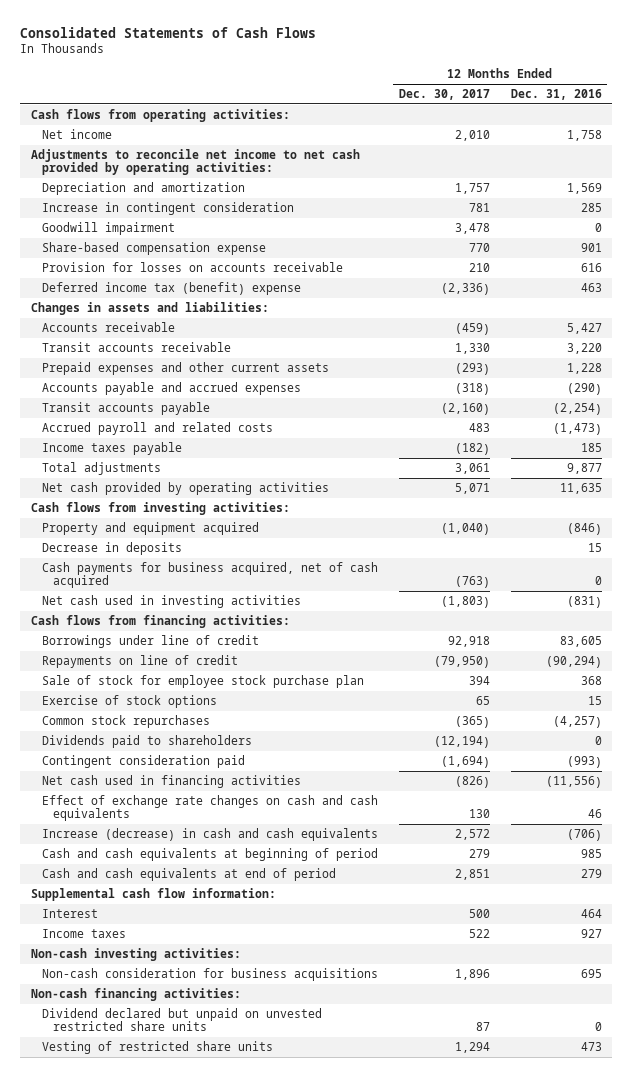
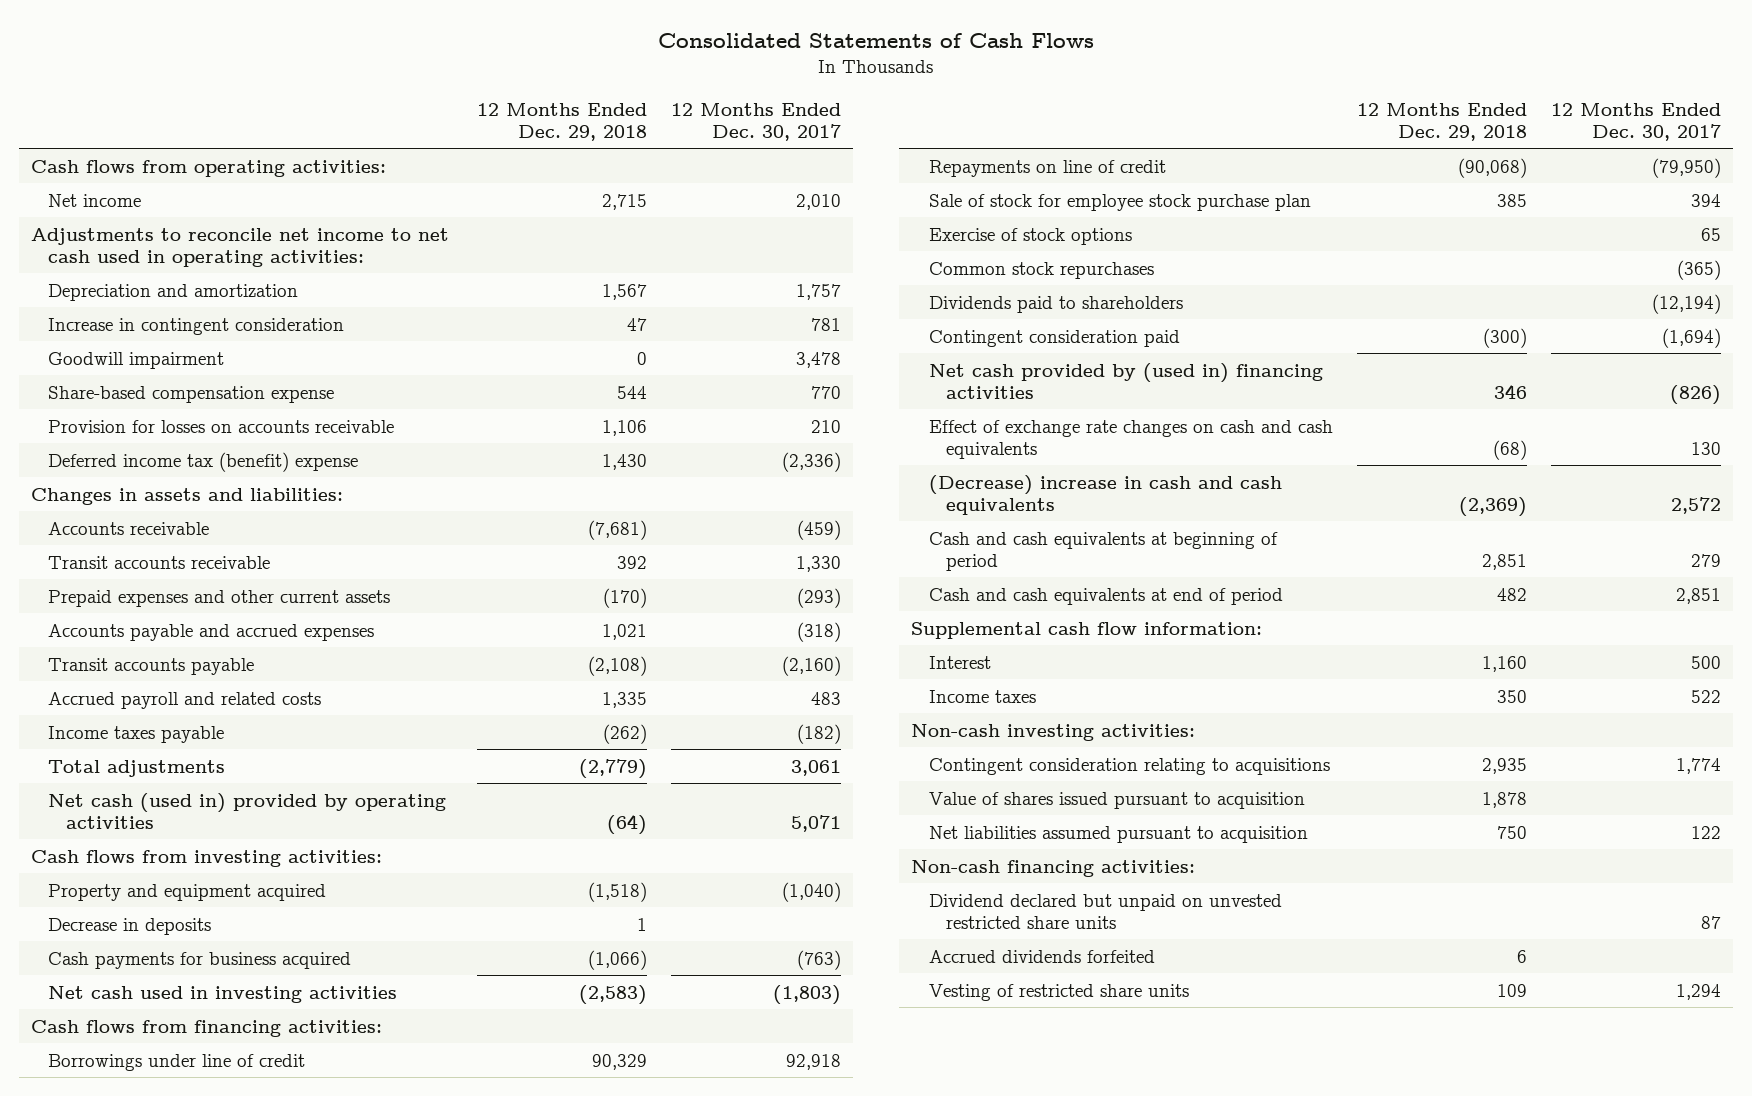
- | 12 Months Ended Dec. 30, 2017 | 12 Months Ended Dec. 31, 2016
+ | 12 Months Ended Dec. 29, 2018 | 12 Months Ended Dec. 30, 2017
- Adjustments to reconcile net income to net cash provided by operating activities:
+ Adjustments to reconcile net income to net cash used in operating activities:
- Net cash provided by operating activities | 5,071 | 11,635
+ Net cash (used in) provided by operating activities | (64) | 5,071
- Cash payments for business acquired, net of cash acquired | (763) | 0
+ Cash payments for business acquired | (1,066) | (763)
- Net cash used in financing activities | (826) | (11,556)
+ Net cash provided by (used in) financing activities | 346 | (826)
- Increase (decrease) in cash and cash equivalents | 2,572 | (706)
+ (Decrease) increase in cash and cash equivalents | (2,369) | 2,572
- Non-cash consideration for business acquisitions | 1,896 | 695
+ Contingent consideration relating to acquisitions | 2,935 | 1,774
+ Value of shares issued pursuant to acquisition | 1,878 |
+ Net liabilities assumed pursuant to acquisition | 750 | 122
+ Accrued dividends forfeited | 6 |

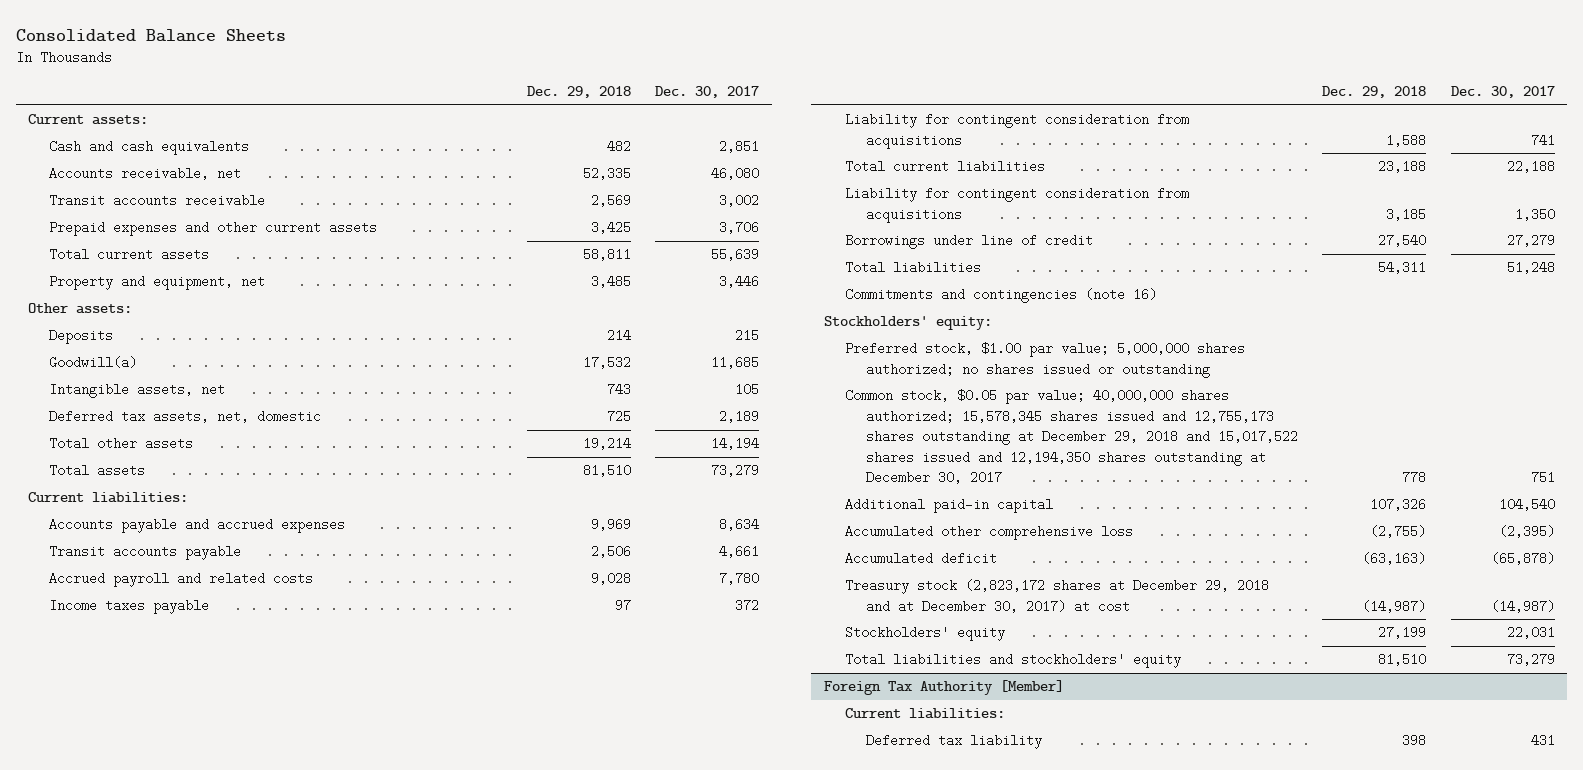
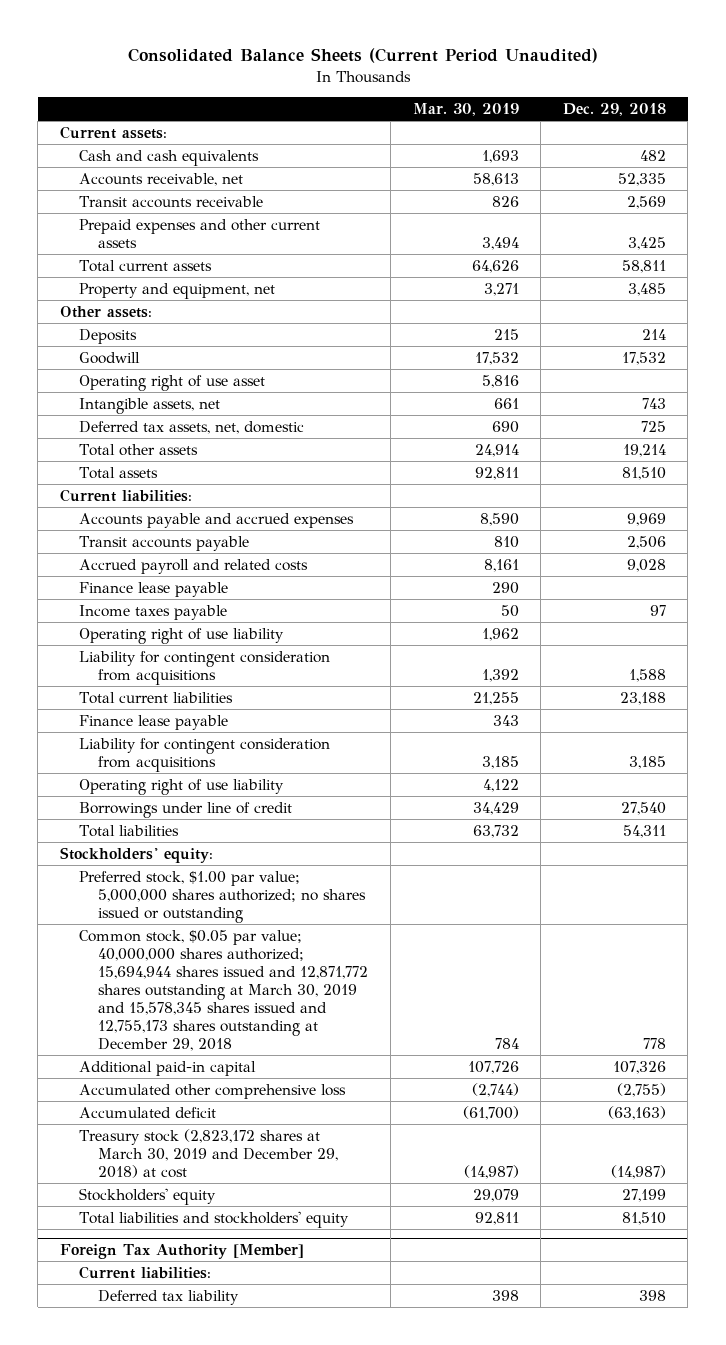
- Consolidated Balance Sheets
+ Consolidated Balance Sheets (Current Period Unaudited)
- | Dec. 29, 2018 | Dec. 30, 2017
+ | Mar. 30, 2019 | Dec. 29, 2018
- Goodwill(a) | 17,532 | 11,685
+ Goodwill | 17,532 | 17,532
+ Operating right of use asset | 5,816 |
+ Finance lease payable | 290 |
+ Operating right of use liability | 1,962 |
+ Finance lease payable | 343 |
+ Operating right of use liability | 4,122 |
- Commitments and contingencies (note 16)
- Common stock, $0.05 par value; 40,000,000 shares authorized; 15,578,345 shares issued and 12,755,173 shares outstanding at December 29, 2018 and 15,017,522 shares issued and 12,194,350 shares outstanding at December 30, 2017 | 778 | 751
+ Common stock, $0.05 par value; 40,000,000 shares authorized; 15,694,944 shares issued and 12,871,772 shares outstanding at March 30, 2019 and 15,578,345 shares issued and 12,755,173 shares outstanding at December 29, 2018 | 784 | 778
- Treasury stock (2,823,172 shares at December 29, 2018 and at December 30, 2017) at cost | (14,987) | (14,987)
+ Treasury stock (2,823,172 shares at March 30, 2019 and December 29, 2018) at cost | (14,987) | (14,987)

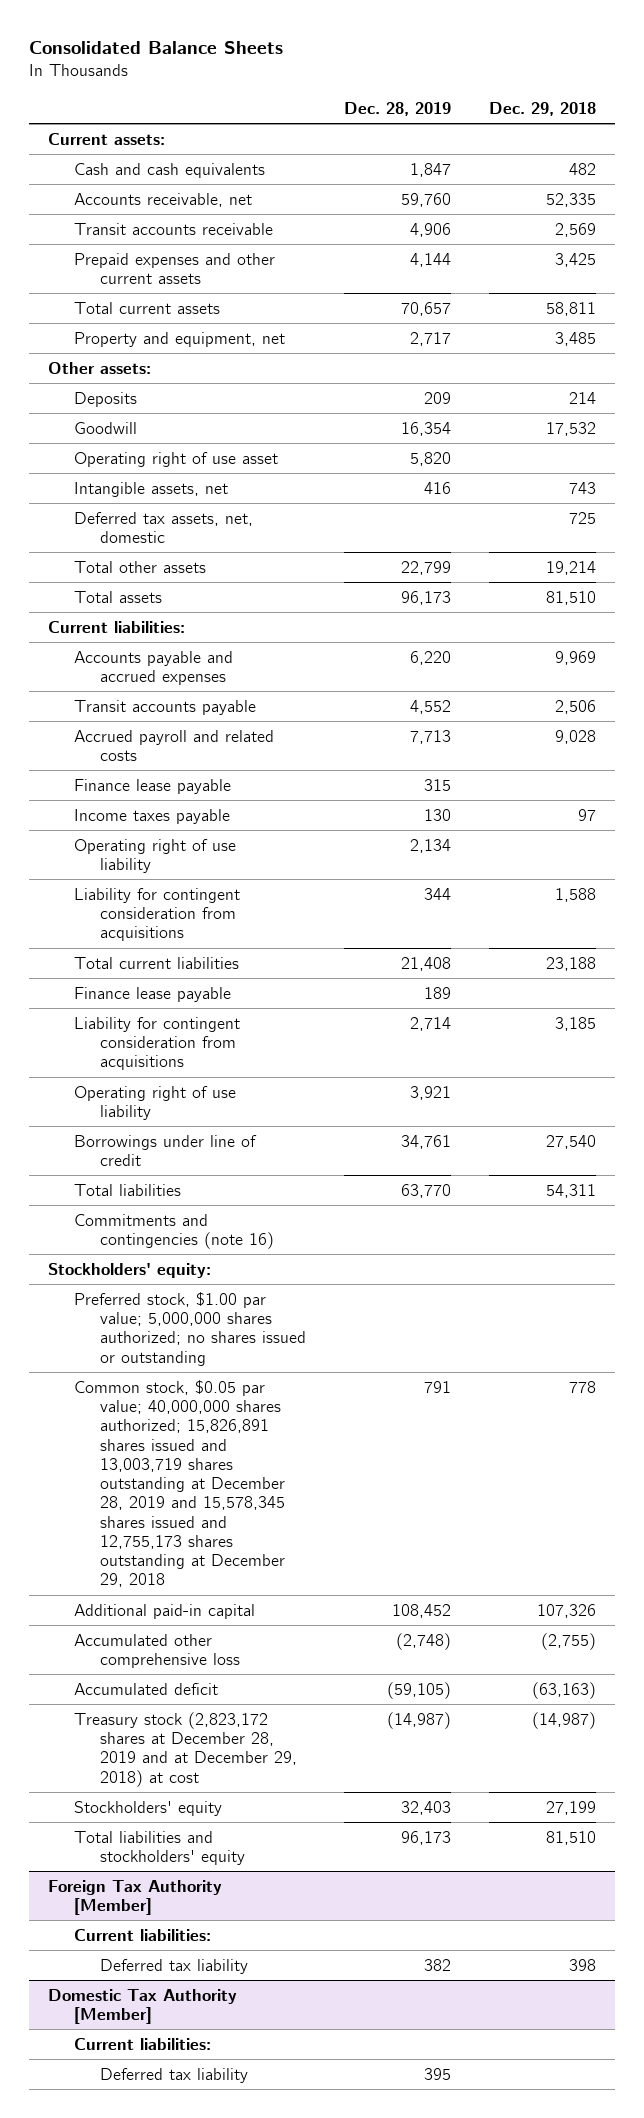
- Consolidated Balance Sheets (Current Period Unaudited)
+ Consolidated Balance Sheets
- | Mar. 30, 2019 | Dec. 29, 2018
+ | Dec. 28, 2019 | Dec. 29, 2018
+ Commitments and contingencies (note 16)
- Common stock, $0.05 par value; 40,000,000 shares authorized; 15,694,944 shares issued and 12,871,772 shares outstanding at March 30, 2019 and 15,578,345 shares issued and 12,755,173 shares outstanding at December 29, 2018 | 784 | 778
+ Common stock, $0.05 par value; 40,000,000 shares authorized; 15,826,891 shares issued and 13,003,719 shares outstanding at December 28, 2019 and 15,578,345 shares issued and 12,755,173 shares outstanding at December 29, 2018 | 791 | 778
- Treasury stock (2,823,172 shares at March 30, 2019 and December 29, 2018) at cost | (14,987) | (14,987)
+ Treasury stock (2,823,172 shares at December 28, 2019 and at December 29, 2018) at cost | (14,987) | (14,987)
+ Domestic Tax Authority [Member]
+ Current liabilities:
+ Deferred tax liability | 395 |

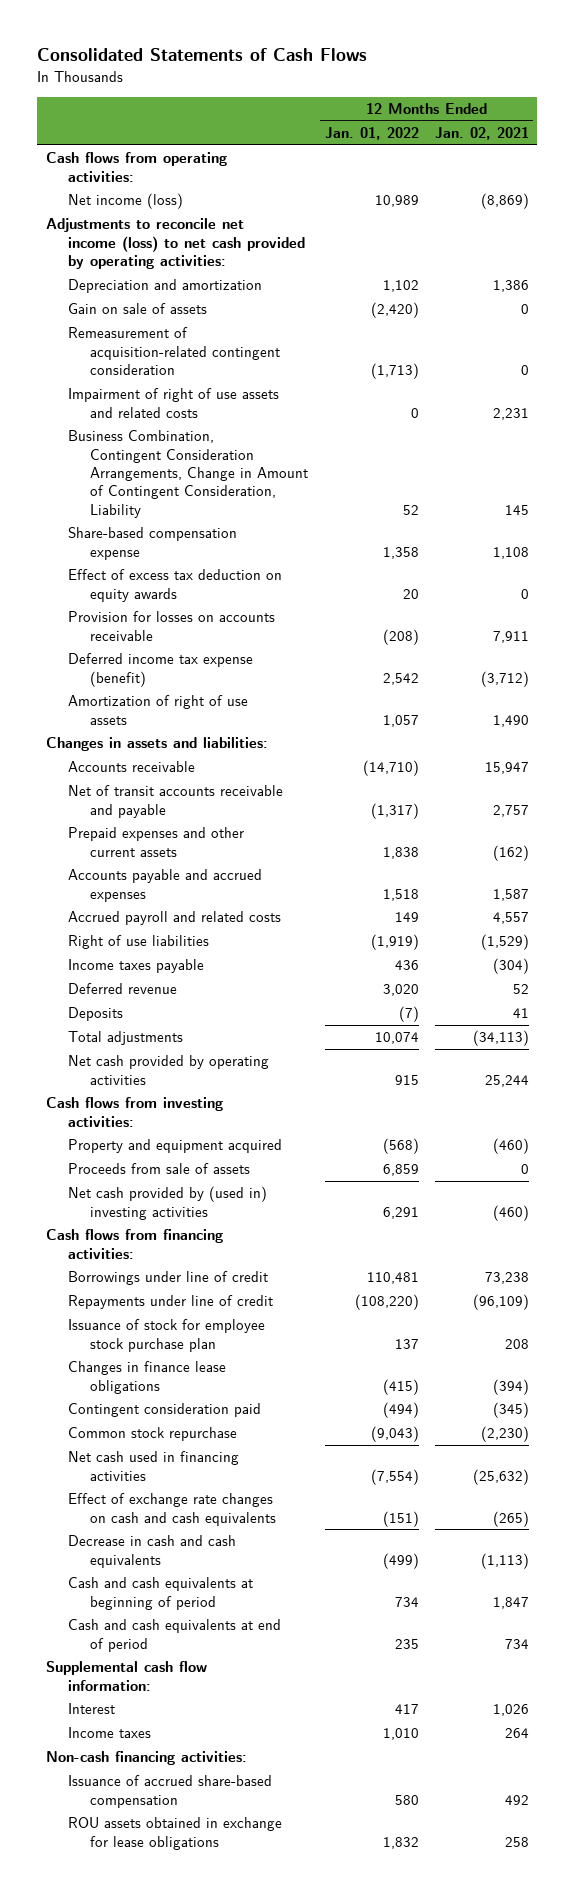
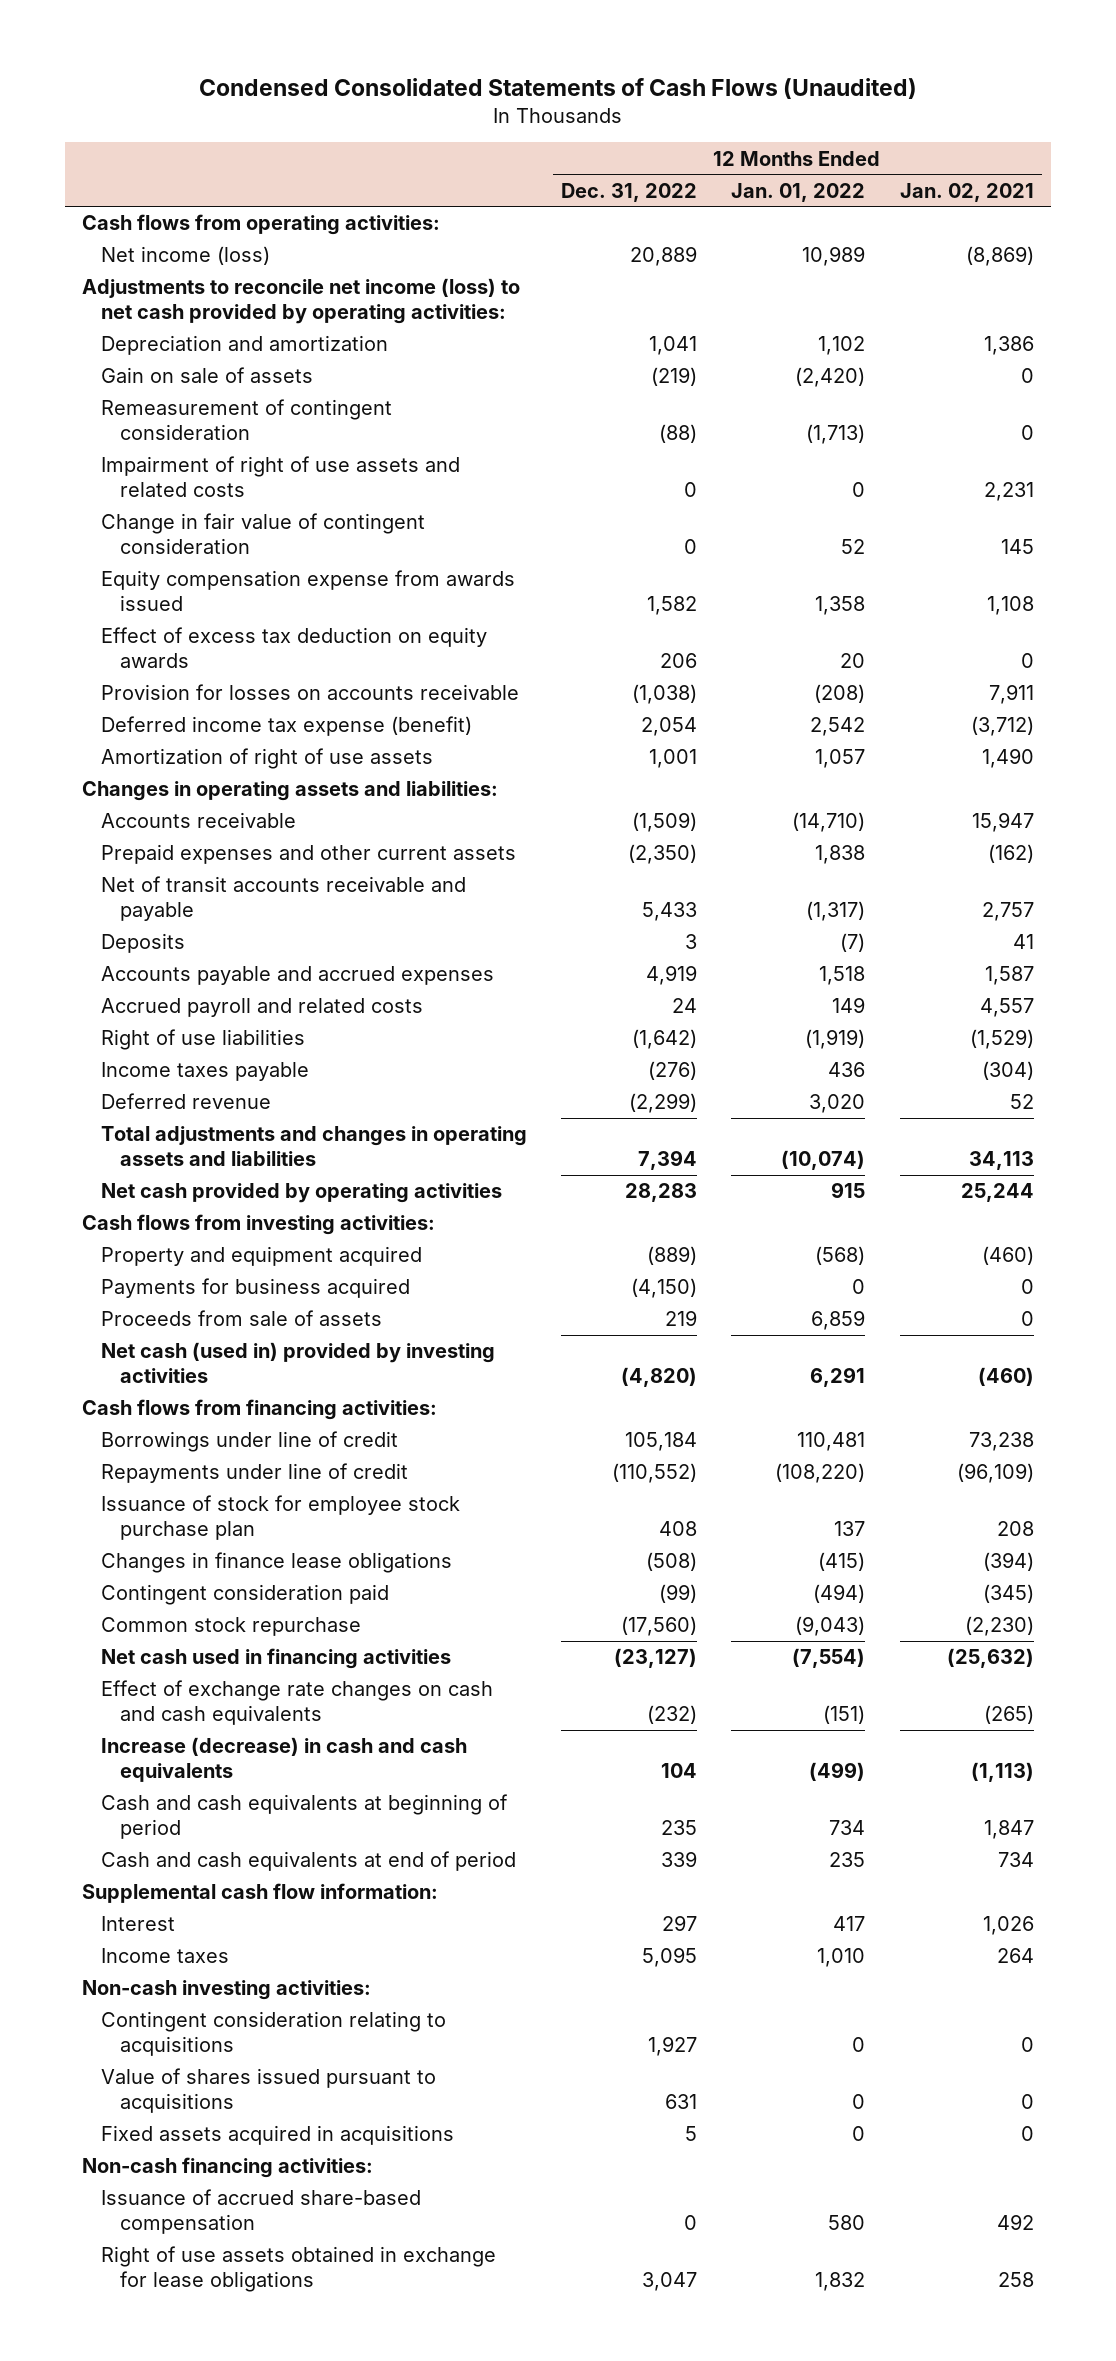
- Consolidated Statements of Cash Flows
+ Condensed Consolidated Statements of Cash Flows (Unaudited)
- | 12 Months Ended Jan. 01, 2022 | 12 Months Ended Jan. 02, 2021
+ | 12 Months Ended Dec. 31, 2022 | 12 Months Ended Jan. 01, 2022 | 12 Months Ended Jan. 02, 2021
- Remeasurement of acquisition-related contingent consideration | (1,713) | 0
+ Remeasurement of contingent consideration | (88) | (1,713) | 0
- Business Combination, Contingent Consideration Arrangements, Change in Amount of Contingent Consideration, Liability | 52 | 145
- Share-based compensation expense | 1,358 | 1,108
+ Change in fair value of contingent consideration | 0 | 52 | 145
+ Equity compensation expense from awards issued | 1,582 | 1,358 | 1,108
- Changes in assets and liabilities:
+ Changes in operating assets and liabilities:
moved down: Net of transit accounts receivable and payable | 5,433 | (1,317) | 2,757
moved up: Deposits | 3 | (7) | 41
- Total adjustments | 10,074 | (34,113)
+ Total adjustments and changes in operating assets and liabilities | 7,394 | (10,074) | 34,113
+ Payments for business acquired | (4,150) | 0 | 0
- Net cash provided by (used in) investing activities | 6,291 | (460)
+ Net cash (used in) provided by investing activities | (4,820) | 6,291 | (460)
- Decrease in cash and cash equivalents | (499) | (1,113)
+ Increase (decrease) in cash and cash equivalents | 104 | (499) | (1,113)
+ Non-cash investing activities:
+ Contingent consideration relating to acquisitions | 1,927 | 0 | 0
+ Value of shares issued pursuant to acquisitions | 631 | 0 | 0
+ Fixed assets acquired in acquisitions | 5 | 0 | 0
- ROU assets obtained in exchange for lease obligations | 1,832 | 258
+ Right of use assets obtained in exchange for lease obligations | 3,047 | 1,832 | 258

